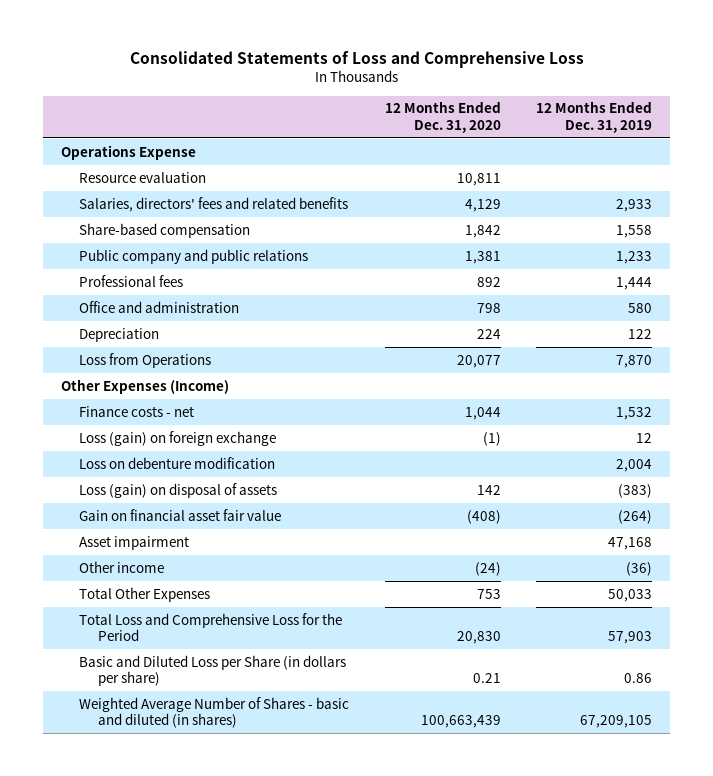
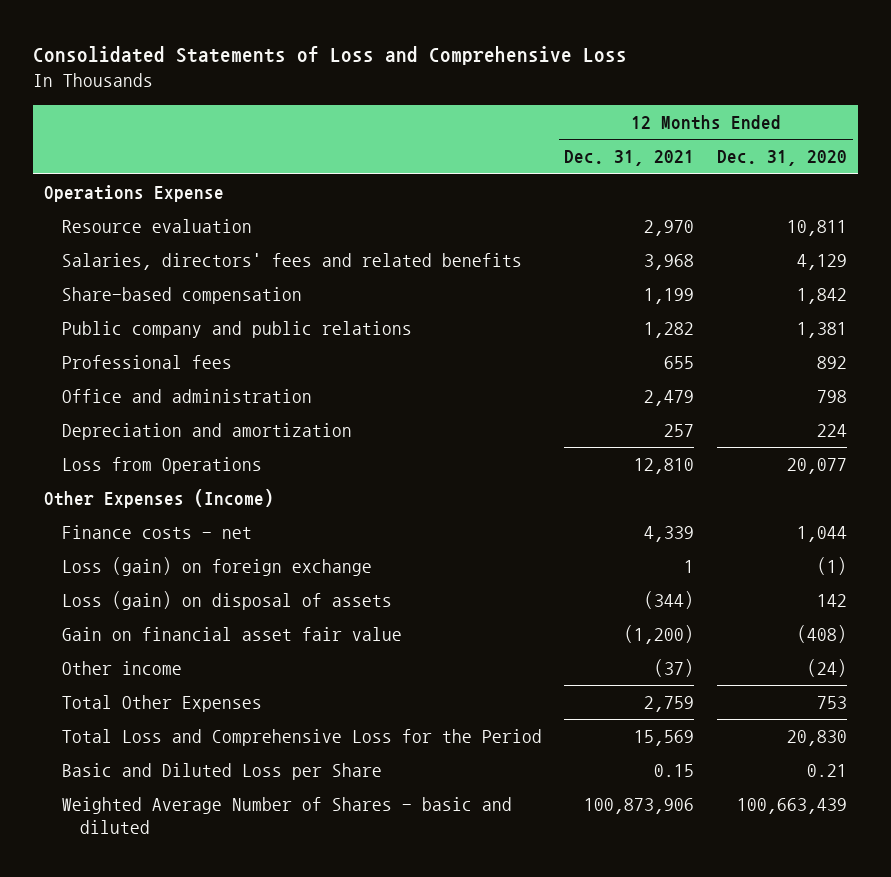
- | 12 Months Ended Dec. 31, 2020 | 12 Months Ended Dec. 31, 2019
+ | 12 Months Ended Dec. 31, 2021 | 12 Months Ended Dec. 31, 2020
- Depreciation | 224 | 122
+ Depreciation and amortization | 257 | 224
- Loss on debenture modification | | 2,004
- Asset impairment | | 47,168
- Basic and Diluted Loss per Share (in dollars per share) | 0.21 | 0.86
- Weighted Average Number of Shares - basic and diluted (in shares) | 100,663,439 | 67,209,105
+ Basic and Diluted Loss per Share | 0.15 | 0.21
+ Weighted Average Number of Shares - basic and diluted | 100,873,906 | 100,663,439

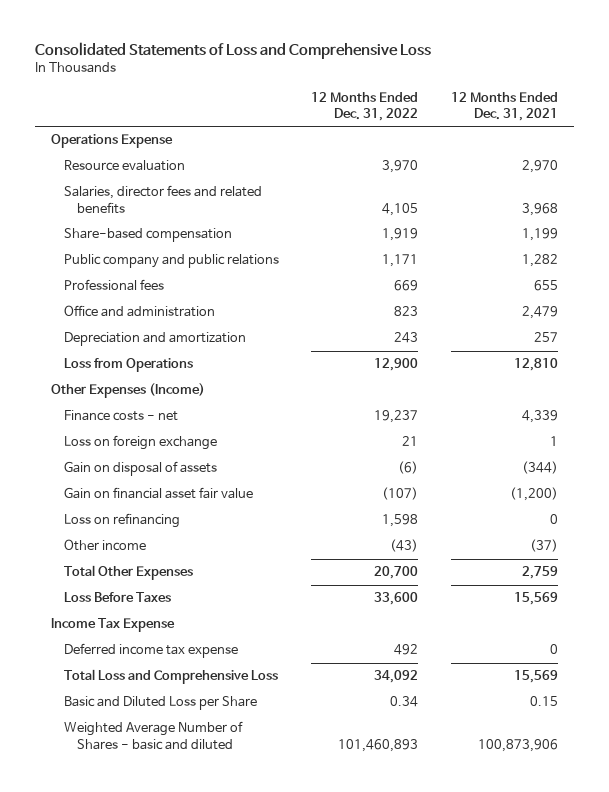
- | 12 Months Ended Dec. 31, 2021 | 12 Months Ended Dec. 31, 2020
+ | 12 Months Ended Dec. 31, 2022 | 12 Months Ended Dec. 31, 2021
- Salaries, directors' fees and related benefits | 3,968 | 4,129
+ Salaries, director fees and related benefits | 4,105 | 3,968
- Loss (gain) on foreign exchange | 1 | (1)
- Loss (gain) on disposal of assets | (344) | 142
+ Loss on foreign exchange | 21 | 1
+ Gain on disposal of assets | (6) | (344)
+ Loss on refinancing | 1,598 | 0
- Total Loss and Comprehensive Loss for the Period | 15,569 | 20,830
+ Loss Before Taxes | 33,600 | 15,569
+ Income Tax Expense
+ Deferred income tax expense | 492 | 0
+ Total Loss and Comprehensive Loss | 34,092 | 15,569

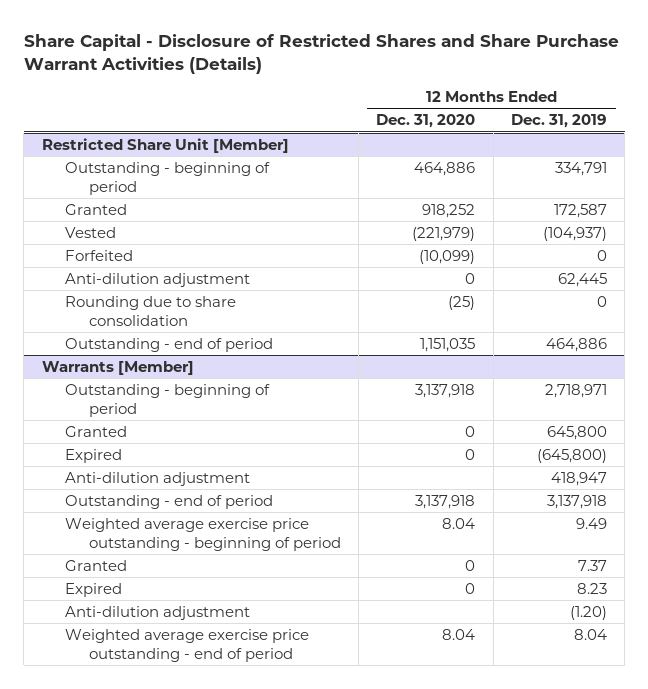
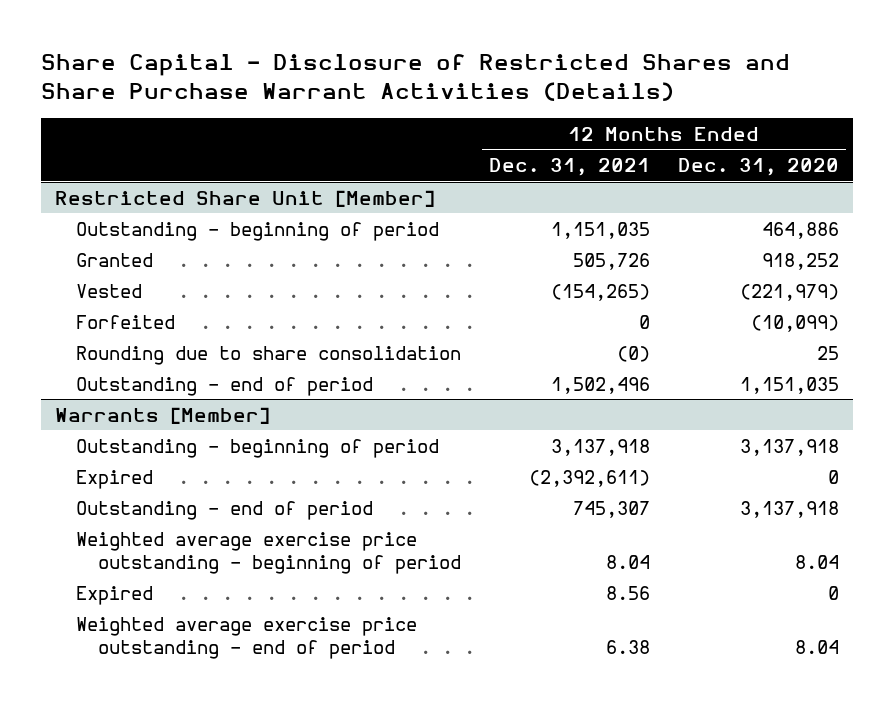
- | 12 Months Ended Dec. 31, 2020 | 12 Months Ended Dec. 31, 2019
+ | 12 Months Ended Dec. 31, 2021 | 12 Months Ended Dec. 31, 2020
@ Restricted Share Unit [Member]
- Anti-dilution adjustment | 0 | 62,445
- Rounding due to share consolidation | (25) | 0
+ Rounding due to share consolidation | (0) | 25
@ Warrants [Member]
- Granted | 0 | 645,800
- Anti-dilution adjustment | | 418,947
- Granted | 0 | 7.37
- Anti-dilution adjustment | | (1.20)

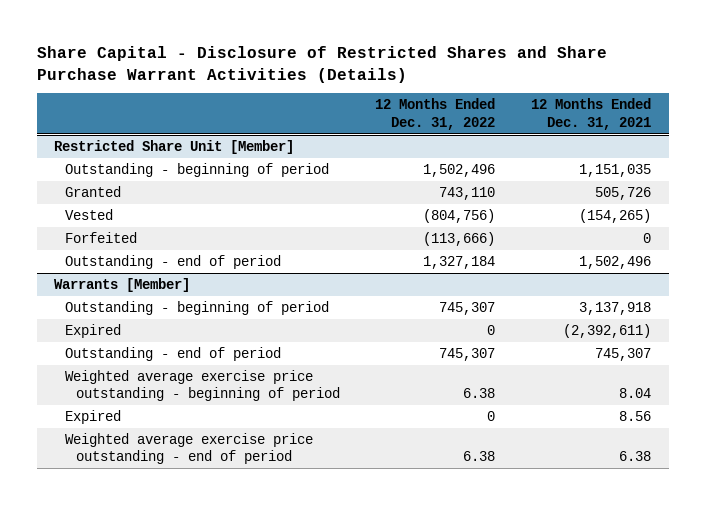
- | 12 Months Ended Dec. 31, 2021 | 12 Months Ended Dec. 31, 2020
+ | 12 Months Ended Dec. 31, 2022 | 12 Months Ended Dec. 31, 2021
@ Restricted Share Unit [Member]
- Rounding due to share consolidation | (0) | 25

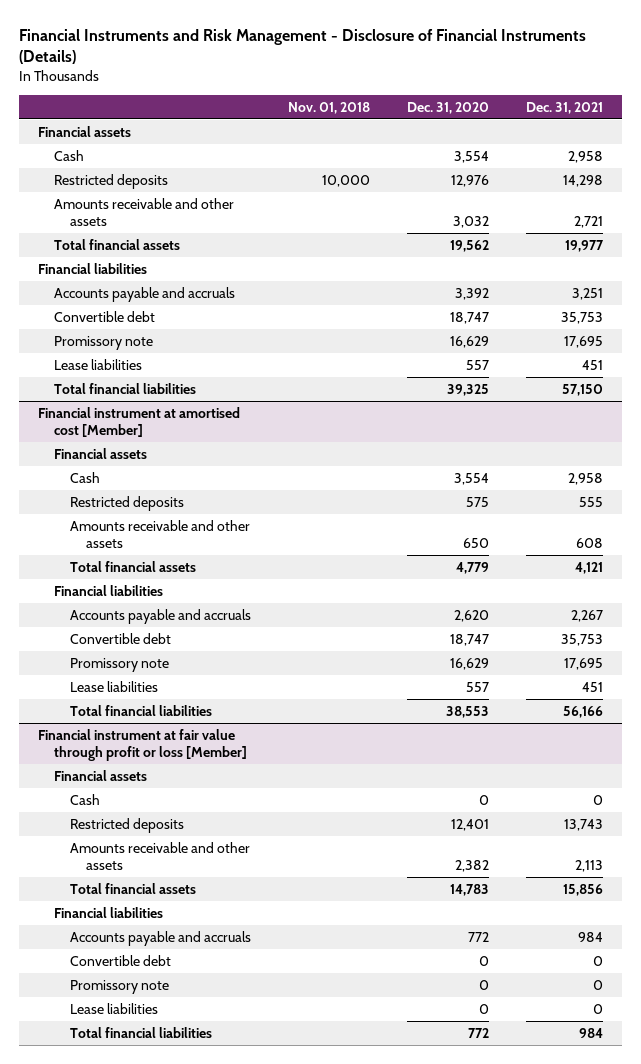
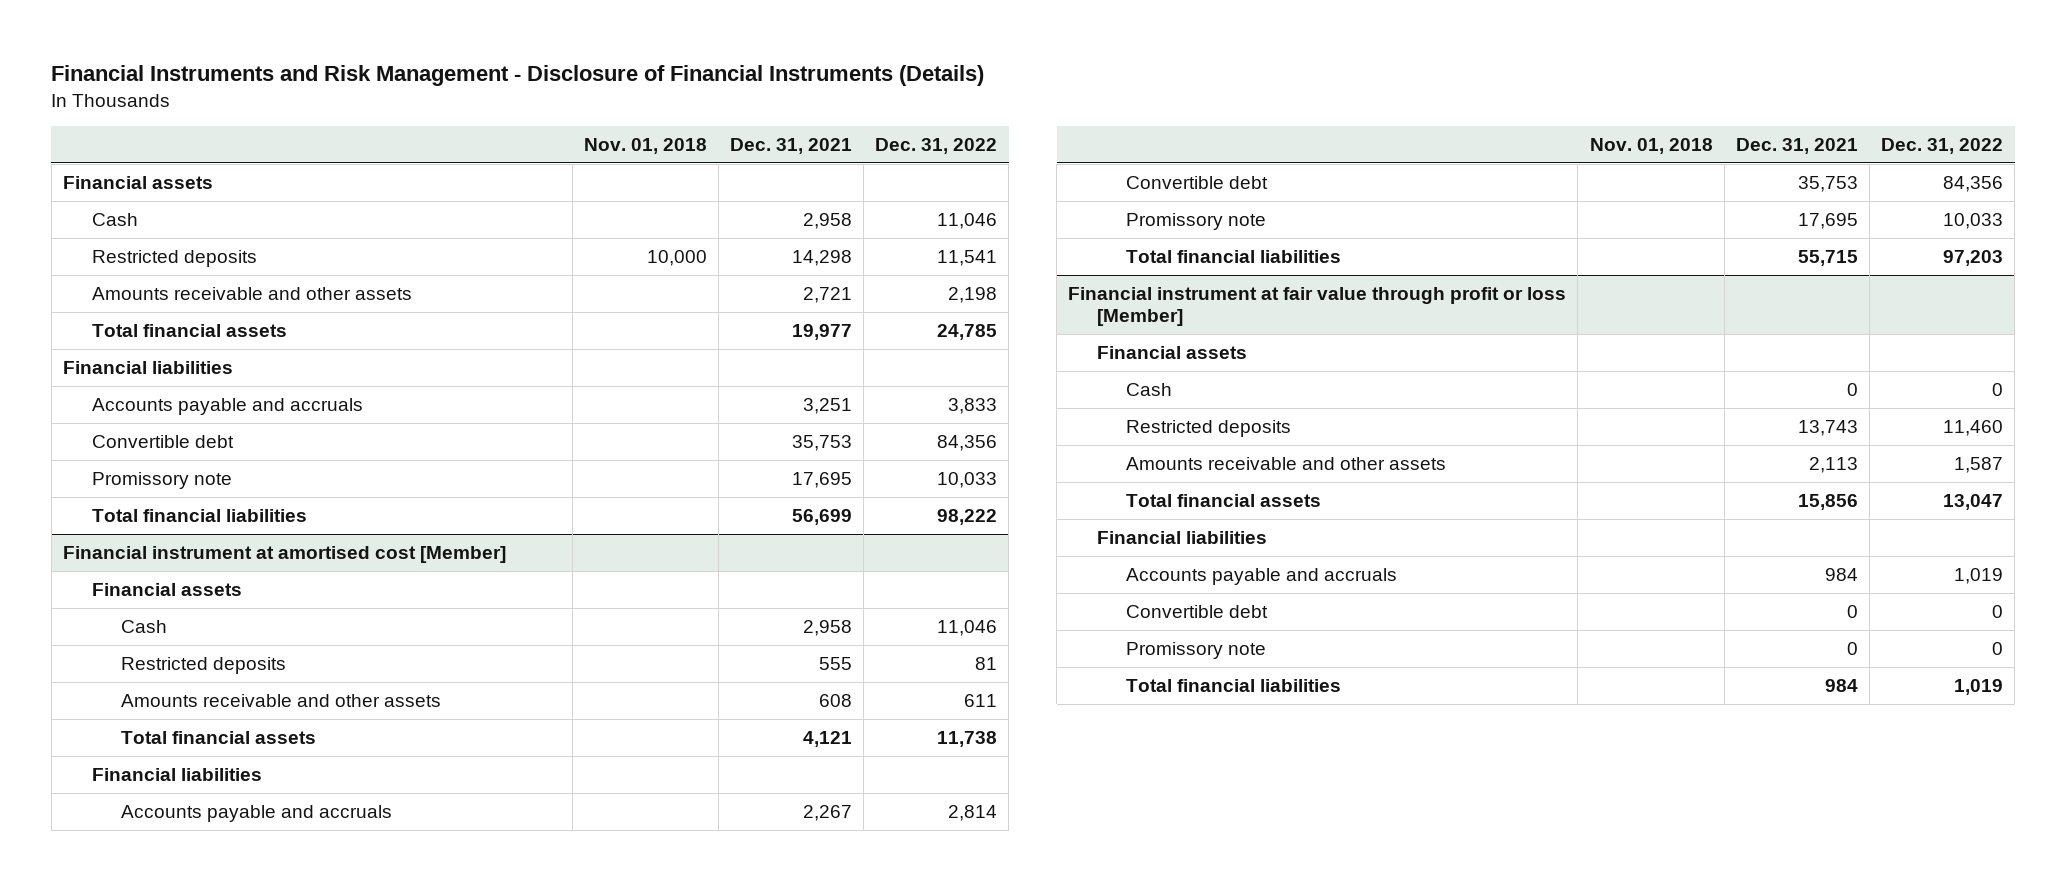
- | Nov. 01, 2018 | Dec. 31, 2020 | Dec. 31, 2021
+ | Nov. 01, 2018 | Dec. 31, 2021 | Dec. 31, 2022
- Lease liabilities | | 557 | 451
- Total financial liabilities | | 39,325 | 57,150
+ Total financial liabilities | | 56,699 | 98,222
@ Financial instrument at amortised cost [Member]
- Lease liabilities | | 557 | 451
- Total financial liabilities | | 38,553 | 56,166
+ Total financial liabilities | | 55,715 | 97,203
@ Financial instrument at fair value through profit or loss [Member]
- Lease liabilities | | 0 | 0

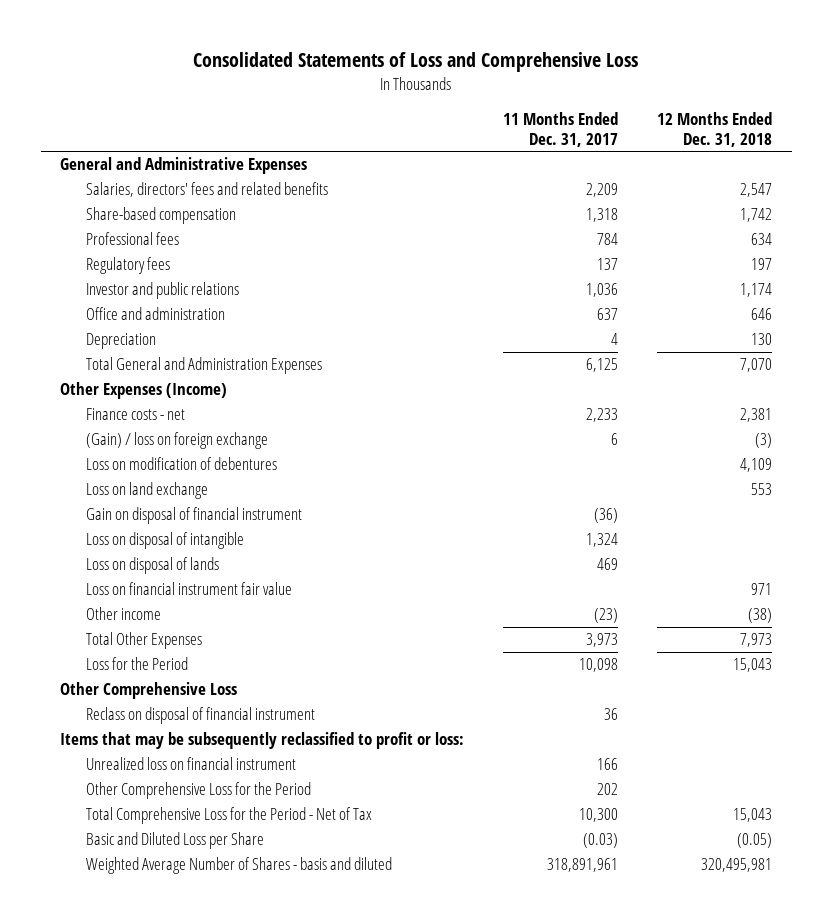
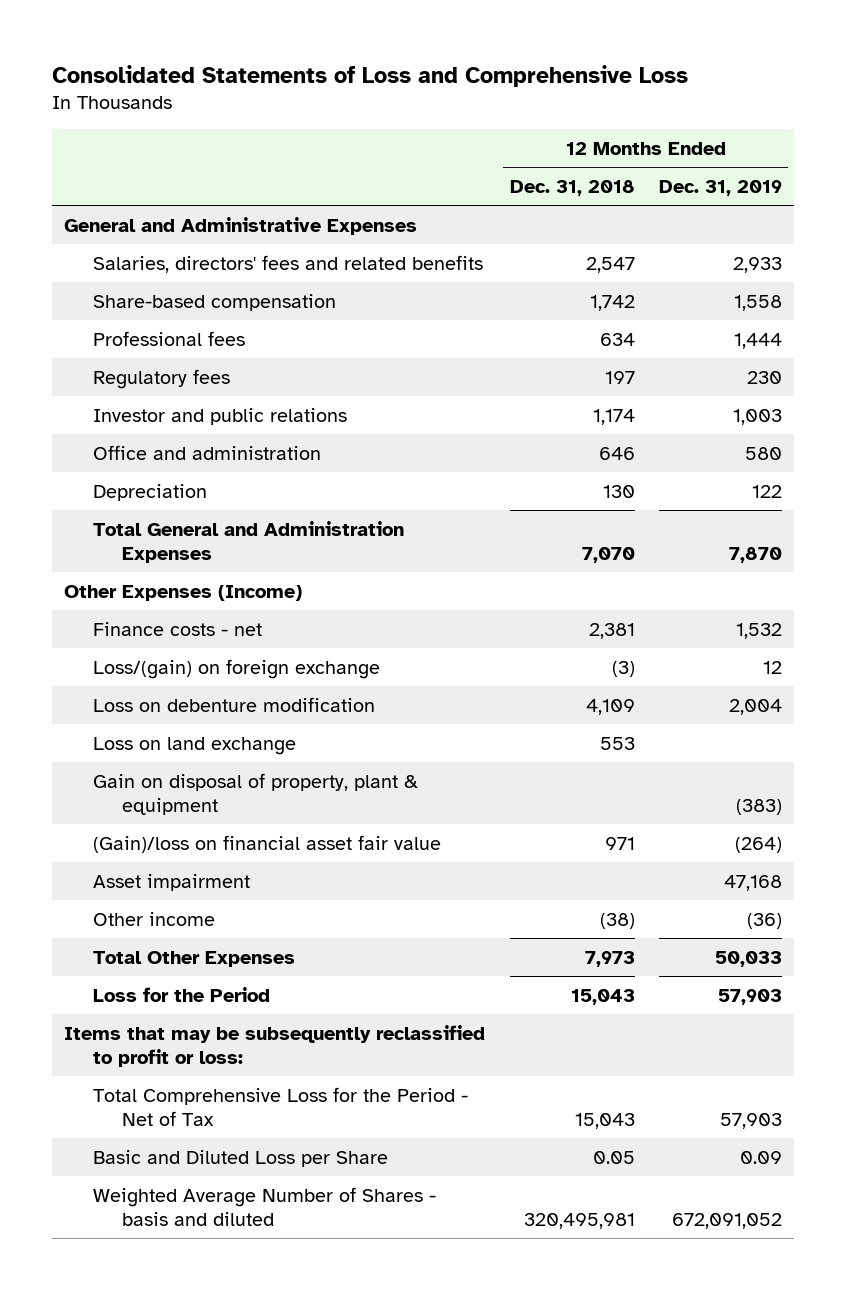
- | 11 Months Ended Dec. 31, 2017 | 12 Months Ended Dec. 31, 2018
+ | 12 Months Ended Dec. 31, 2018 | 12 Months Ended Dec. 31, 2019
- (Gain) / loss on foreign exchange | 6 | (3)
- Loss on modification of debentures | | 4,109
+ Loss/(gain) on foreign exchange | (3) | 12
+ Loss on debenture modification | 4,109 | 2,004
- Gain on disposal of financial instrument | (36) |
- Loss on disposal of intangible | 1,324 |
- Loss on disposal of lands | 469 |
- Loss on financial instrument fair value | | 971
+ Gain on disposal of property, plant & equipment | | (383)
+ (Gain)/loss on financial asset fair value | 971 | (264)
+ Asset impairment | | 47,168
- Other Comprehensive Loss
- Reclass on disposal of financial instrument | 36 |
- Unrealized loss on financial instrument | 166 |
- Other Comprehensive Loss for the Period | 202 |
- Basic and Diluted Loss per Share | (0.03) | (0.05)
+ Basic and Diluted Loss per Share | 0.05 | 0.09

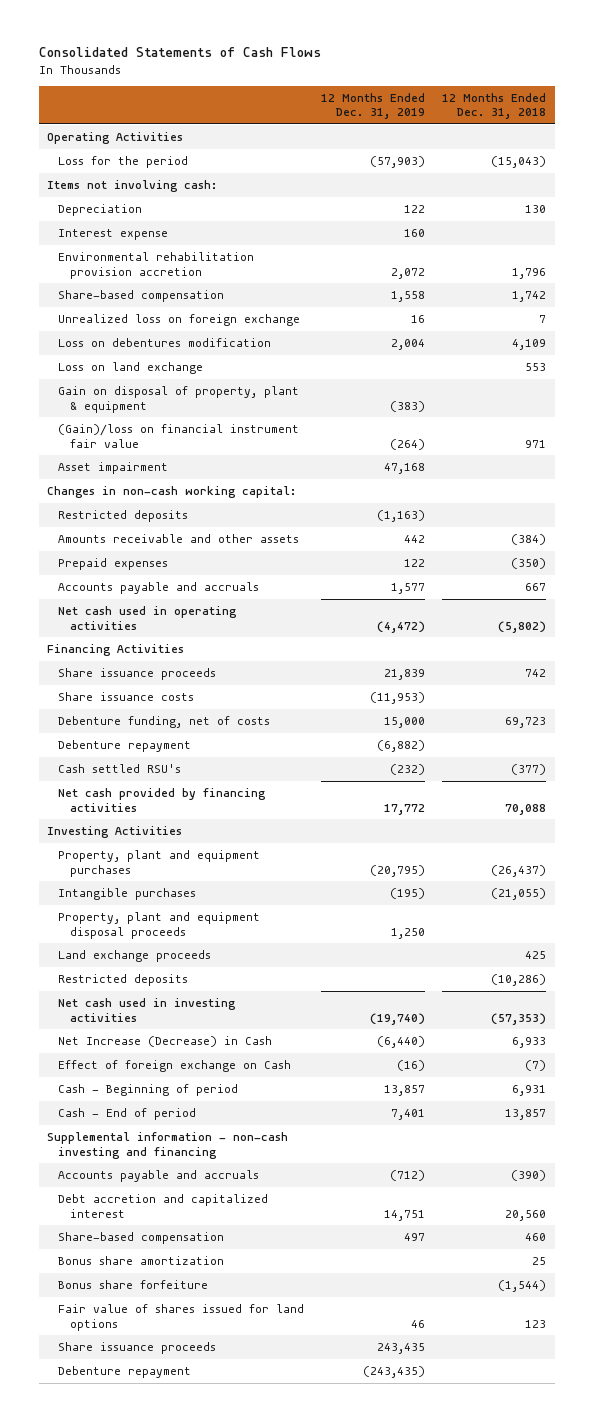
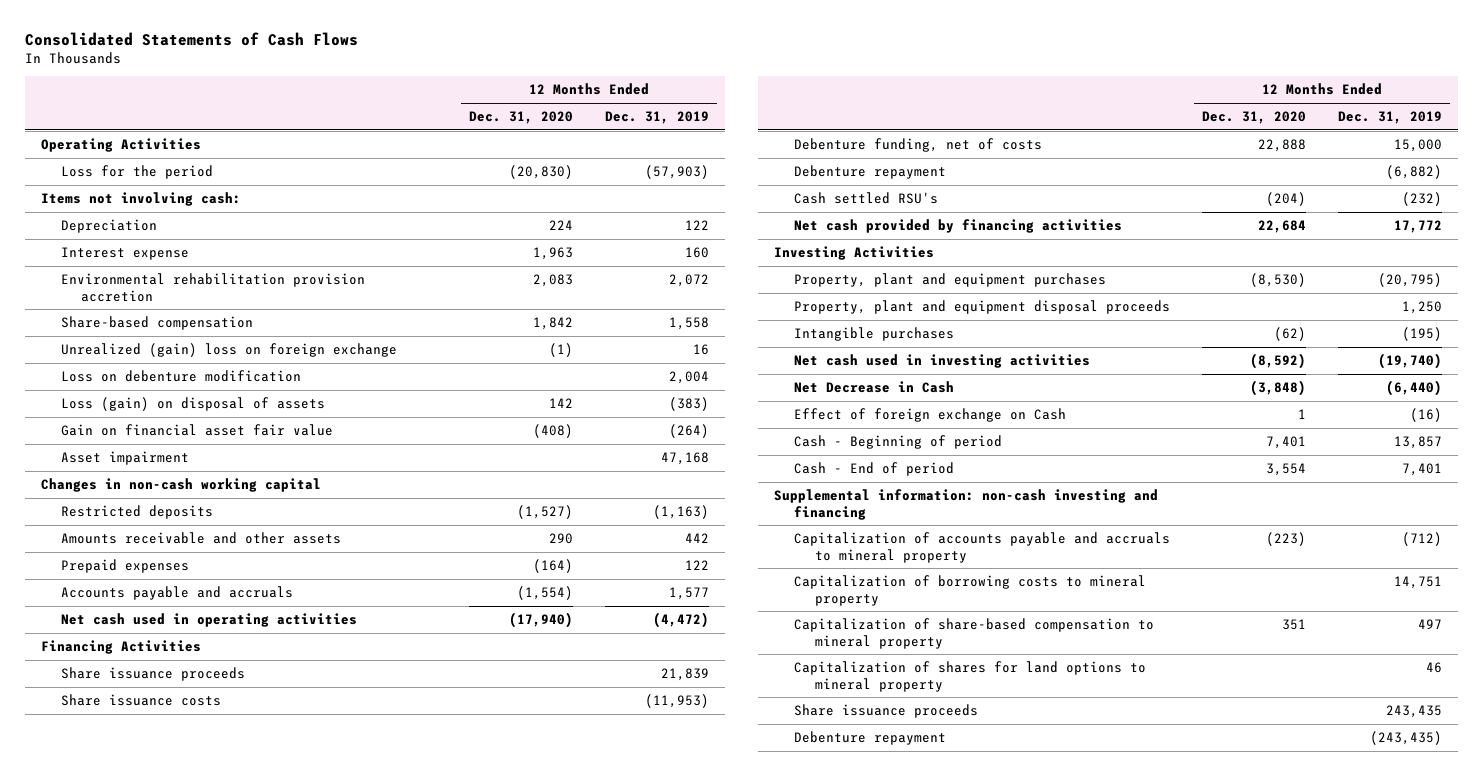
- | 12 Months Ended Dec. 31, 2019 | 12 Months Ended Dec. 31, 2018
+ | 12 Months Ended Dec. 31, 2020 | 12 Months Ended Dec. 31, 2019
- Unrealized loss on foreign exchange | 16 | 7
- Loss on debentures modification | 2,004 | 4,109
- Loss on land exchange | | 553
- Gain on disposal of property, plant & equipment | (383) |
- (Gain)/loss on financial instrument fair value | (264) | 971
+ Unrealized (gain) loss on foreign exchange | (1) | 16
+ Loss on debenture modification | | 2,004
+ Loss (gain) on disposal of assets | 142 | (383)
+ Gain on financial asset fair value | (408) | (264)
- Changes in non-cash working capital:
+ Changes in non-cash working capital
- Land exchange proceeds | | 425
- Restricted deposits | | (10,286)
moved down: Intangible purchases | (62) | (195)
- Net Increase (Decrease) in Cash | (6,440) | 6,933
+ Net Decrease in Cash | (3,848) | (6,440)
- Supplemental information - non-cash investing and financing
- Accounts payable and accruals | (712) | (390)
- Debt accretion and capitalized interest | 14,751 | 20,560
- Share-based compensation | 497 | 460
- Bonus share amortization | | 25
- Bonus share forfeiture | | (1,544)
- Fair value of shares issued for land options | 46 | 123
+ Supplemental information: non-cash investing and financing
+ Capitalization of accounts payable and accruals to mineral property | (223) | (712)
+ Capitalization of borrowing costs to mineral property | | 14,751
+ Capitalization of share-based compensation to mineral property | 351 | 497
+ Capitalization of shares for land options to mineral property | | 46

